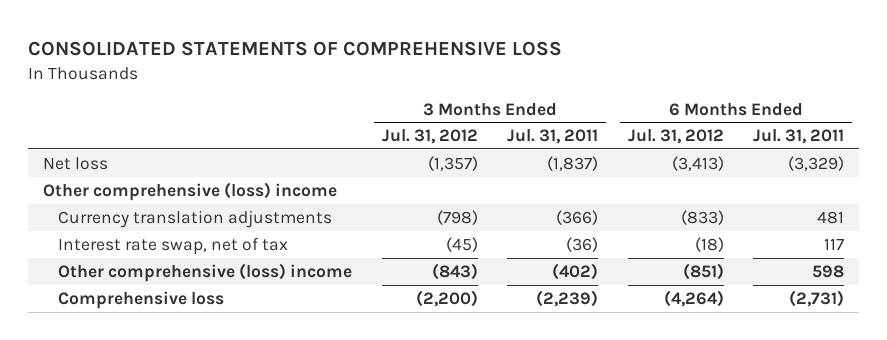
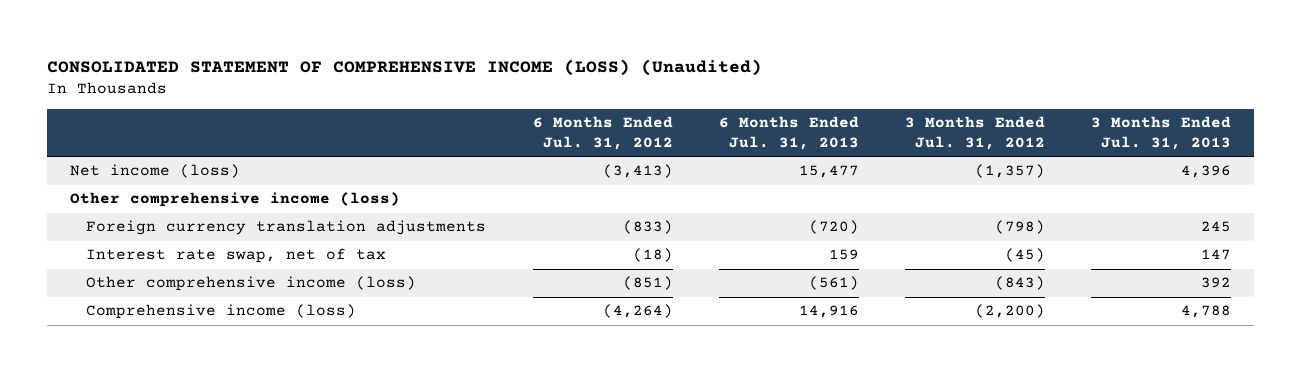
- CONSOLIDATED STATEMENTS OF COMPREHENSIVE LOSS
+ CONSOLIDATED STATEMENT OF COMPREHENSIVE INCOME (LOSS) (Unaudited)
- | 3 Months Ended Jul. 31, 2012 | 3 Months Ended Jul. 31, 2011 | 6 Months Ended Jul. 31, 2012 | 6 Months Ended Jul. 31, 2011
+ | 6 Months Ended Jul. 31, 2012 | 6 Months Ended Jul. 31, 2013 | 3 Months Ended Jul. 31, 2012 | 3 Months Ended Jul. 31, 2013
- Net loss | (1,357) | (1,837) | (3,413) | (3,329)
- Other comprehensive (loss) income
- Currency translation adjustments | (798) | (366) | (833) | 481
+ Net income (loss) | (3,413) | 15,477 | (1,357) | 4,396
+ Other comprehensive income (loss)
+ Foreign currency translation adjustments | (833) | (720) | (798) | 245
- Other comprehensive (loss) income | (843) | (402) | (851) | 598
- Comprehensive loss | (2,200) | (2,239) | (4,264) | (2,731)
+ Other comprehensive income (loss) | (851) | (561) | (843) | 392
+ Comprehensive income (loss) | (4,264) | 14,916 | (2,200) | 4,788

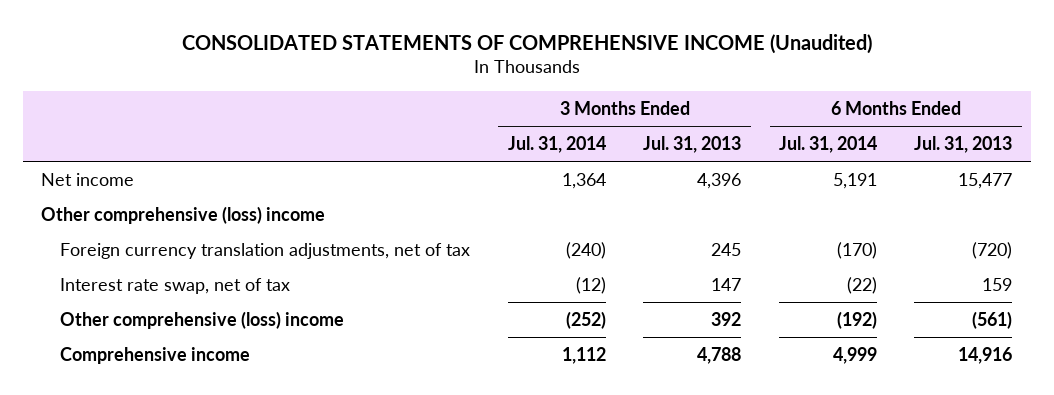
- CONSOLIDATED STATEMENT OF COMPREHENSIVE INCOME (LOSS) (Unaudited)
+ CONSOLIDATED STATEMENTS OF COMPREHENSIVE INCOME (Unaudited)
- | 6 Months Ended Jul. 31, 2012 | 6 Months Ended Jul. 31, 2013 | 3 Months Ended Jul. 31, 2012 | 3 Months Ended Jul. 31, 2013
+ | 3 Months Ended Jul. 31, 2014 | 3 Months Ended Jul. 31, 2013 | 6 Months Ended Jul. 31, 2014 | 6 Months Ended Jul. 31, 2013
- Net income (loss) | (3,413) | 15,477 | (1,357) | 4,396
- Other comprehensive income (loss)
- Foreign currency translation adjustments | (833) | (720) | (798) | 245
+ Net income | 1,364 | 4,396 | 5,191 | 15,477
+ Other comprehensive (loss) income
+ Foreign currency translation adjustments, net of tax | (240) | 245 | (170) | (720)
- Other comprehensive income (loss) | (851) | (561) | (843) | 392
- Comprehensive income (loss) | (4,264) | 14,916 | (2,200) | 4,788
+ Other comprehensive (loss) income | (252) | 392 | (192) | (561)
+ Comprehensive income | 1,112 | 4,788 | 4,999 | 14,916

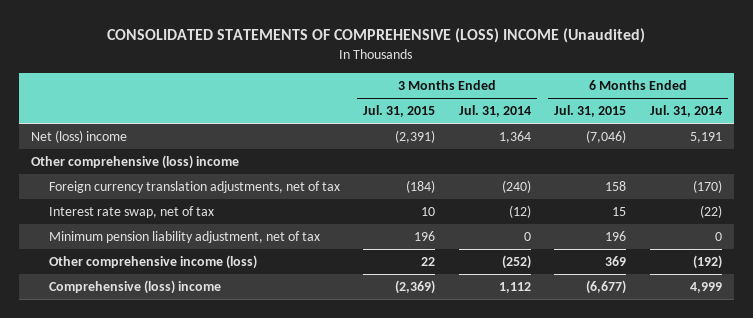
- CONSOLIDATED STATEMENTS OF COMPREHENSIVE INCOME (Unaudited)
+ CONSOLIDATED STATEMENTS OF COMPREHENSIVE (LOSS) INCOME (Unaudited)
- | 3 Months Ended Jul. 31, 2014 | 3 Months Ended Jul. 31, 2013 | 6 Months Ended Jul. 31, 2014 | 6 Months Ended Jul. 31, 2013
+ | 3 Months Ended Jul. 31, 2015 | 3 Months Ended Jul. 31, 2014 | 6 Months Ended Jul. 31, 2015 | 6 Months Ended Jul. 31, 2014
- Net income | 1,364 | 4,396 | 5,191 | 15,477
+ Net (loss) income | (2,391) | 1,364 | (7,046) | 5,191
- Other comprehensive (loss) income | (252) | 392 | (192) | (561)
- Comprehensive income | 1,112 | 4,788 | 4,999 | 14,916
+ Minimum pension liability adjustment, net of tax | 196 | 0 | 196 | 0
+ Other comprehensive income (loss) | 22 | (252) | 369 | (192)
+ Comprehensive (loss) income | (2,369) | 1,112 | (6,677) | 4,999

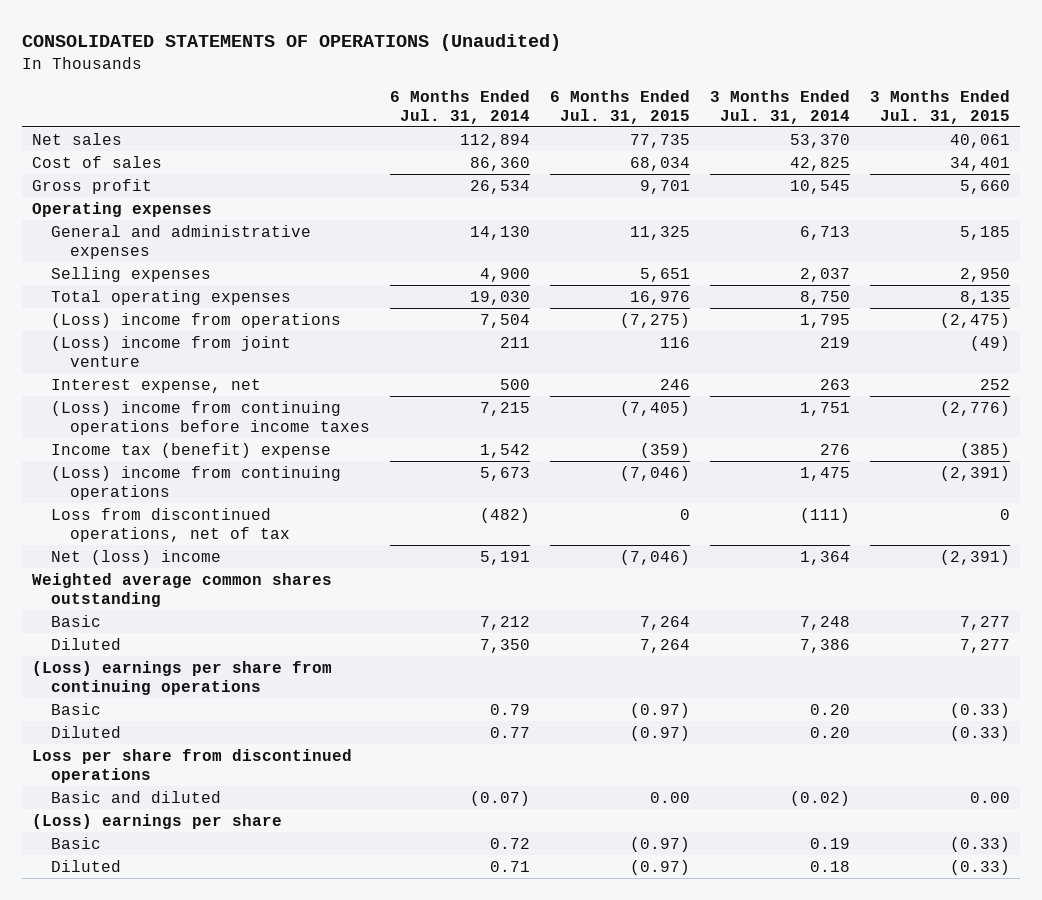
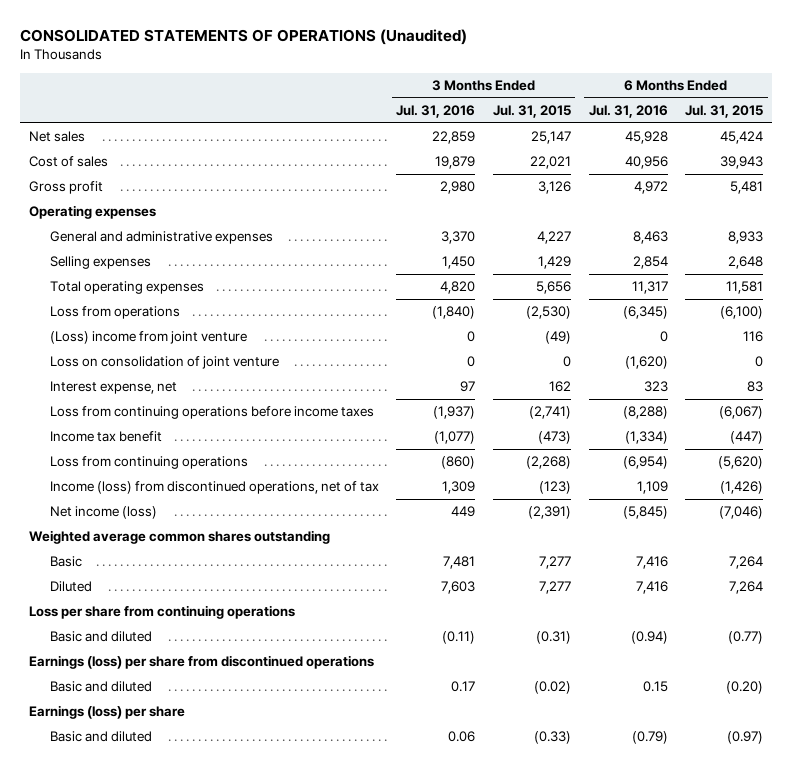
- | 6 Months Ended Jul. 31, 2014 | 6 Months Ended Jul. 31, 2015 | 3 Months Ended Jul. 31, 2014 | 3 Months Ended Jul. 31, 2015
+ | 3 Months Ended Jul. 31, 2016 | 3 Months Ended Jul. 31, 2015 | 6 Months Ended Jul. 31, 2016 | 6 Months Ended Jul. 31, 2015
- Net sales | 112,894 | 77,735 | 53,370 | 40,061
- Cost of sales | 86,360 | 68,034 | 42,825 | 34,401
- Gross profit | 26,534 | 9,701 | 10,545 | 5,660
+ Net sales | 22,859 | 25,147 | 45,928 | 45,424
+ Cost of sales | 19,879 | 22,021 | 40,956 | 39,943
+ Gross profit | 2,980 | 3,126 | 4,972 | 5,481
- General and administrative expenses | 14,130 | 11,325 | 6,713 | 5,185
- Selling expenses | 4,900 | 5,651 | 2,037 | 2,950
- Total operating expenses | 19,030 | 16,976 | 8,750 | 8,135
- (Loss) income from operations | 7,504 | (7,275) | 1,795 | (2,475)
+ General and administrative expenses | 3,370 | 4,227 | 8,463 | 8,933
+ Selling expenses | 1,450 | 1,429 | 2,854 | 2,648
+ Total operating expenses | 4,820 | 5,656 | 11,317 | 11,581
+ Loss from operations | (1,840) | (2,530) | (6,345) | (6,100)
- Interest expense, net | 500 | 246 | 263 | 252
- (Loss) income from continuing operations before income taxes | 7,215 | (7,405) | 1,751 | (2,776)
- Income tax (benefit) expense | 1,542 | (359) | 276 | (385)
- (Loss) income from continuing operations | 5,673 | (7,046) | 1,475 | (2,391)
- Loss from discontinued operations, net of tax | (482) | 0 | (111) | 0
- Net (loss) income | 5,191 | (7,046) | 1,364 | (2,391)
+ Loss on consolidation of joint venture | 0 | 0 | (1,620) | 0
+ Interest expense, net | 97 | 162 | 323 | 83
+ Loss from continuing operations before income taxes | (1,937) | (2,741) | (8,288) | (6,067)
+ Income tax benefit | (1,077) | (473) | (1,334) | (447)
+ Loss from continuing operations | (860) | (2,268) | (6,954) | (5,620)
+ Income (loss) from discontinued operations, net of tax | 1,309 | (123) | 1,109 | (1,426)
+ Net income (loss) | 449 | (2,391) | (5,845) | (7,046)
- (Loss) earnings per share from continuing operations
- Basic | 0.79 | (0.97) | 0.20 | (0.33)
- Diluted | 0.77 | (0.97) | 0.20 | (0.33)
- Loss per share from discontinued operations
- Basic and diluted | (0.07) | 0.00 | (0.02) | 0.00
- (Loss) earnings per share
- Basic | 0.72 | (0.97) | 0.19 | (0.33)
- Diluted | 0.71 | (0.97) | 0.18 | (0.33)
+ Loss per share from continuing operations
+ Basic and diluted | (0.11) | (0.31) | (0.94) | (0.77)
+ Earnings (loss) per share from discontinued operations
+ Basic and diluted | 0.17 | (0.02) | 0.15 | (0.20)
+ Earnings (loss) per share
+ Basic and diluted | 0.06 | (0.33) | (0.79) | (0.97)

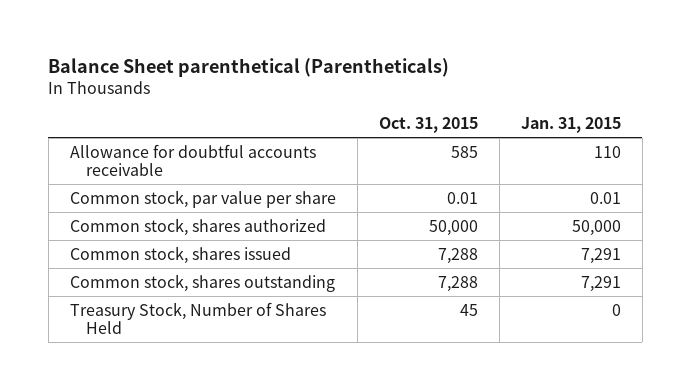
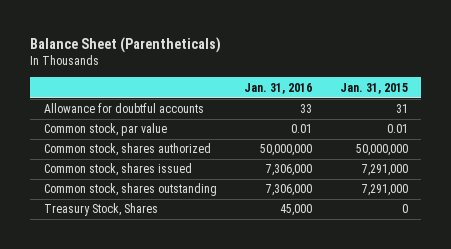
- Balance Sheet parenthetical (Parentheticals)
+ Balance Sheet (Parentheticals)
- | Oct. 31, 2015 | Jan. 31, 2015
+ | Jan. 31, 2016 | Jan. 31, 2015
- Allowance for doubtful accounts receivable | 585 | 110
- Common stock, par value per share | 0.01 | 0.01
- Common stock, shares authorized | 50,000 | 50,000
- Common stock, shares issued | 7,288 | 7,291
- Common stock, shares outstanding | 7,288 | 7,291
- Treasury Stock, Number of Shares Held | 45 | 0
+ Allowance for doubtful accounts | 33 | 31
+ Common stock, par value | 0.01 | 0.01
+ Common stock, shares authorized | 50,000,000 | 50,000,000
+ Common stock, shares issued | 7,306,000 | 7,291,000
+ Common stock, shares outstanding | 7,306,000 | 7,291,000
+ Treasury Stock, Shares | 45,000 | 0

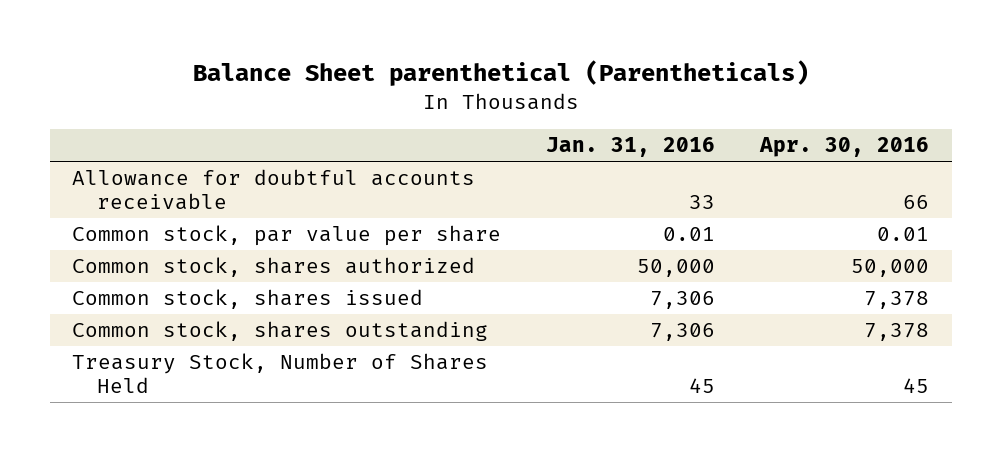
- Balance Sheet (Parentheticals)
+ Balance Sheet parenthetical (Parentheticals)
- | Jan. 31, 2016 | Jan. 31, 2015
+ | Jan. 31, 2016 | Apr. 30, 2016
- Allowance for doubtful accounts | 33 | 31
- Common stock, par value | 0.01 | 0.01
- Common stock, shares authorized | 50,000,000 | 50,000,000
- Common stock, shares issued | 7,306,000 | 7,291,000
- Common stock, shares outstanding | 7,306,000 | 7,291,000
- Treasury Stock, Shares | 45,000 | 0
+ Allowance for doubtful accounts receivable | 33 | 66
+ Common stock, par value per share | 0.01 | 0.01
+ Common stock, shares authorized | 50,000 | 50,000
+ Common stock, shares issued | 7,306 | 7,378
+ Common stock, shares outstanding | 7,306 | 7,378
+ Treasury Stock, Number of Shares Held | 45 | 45

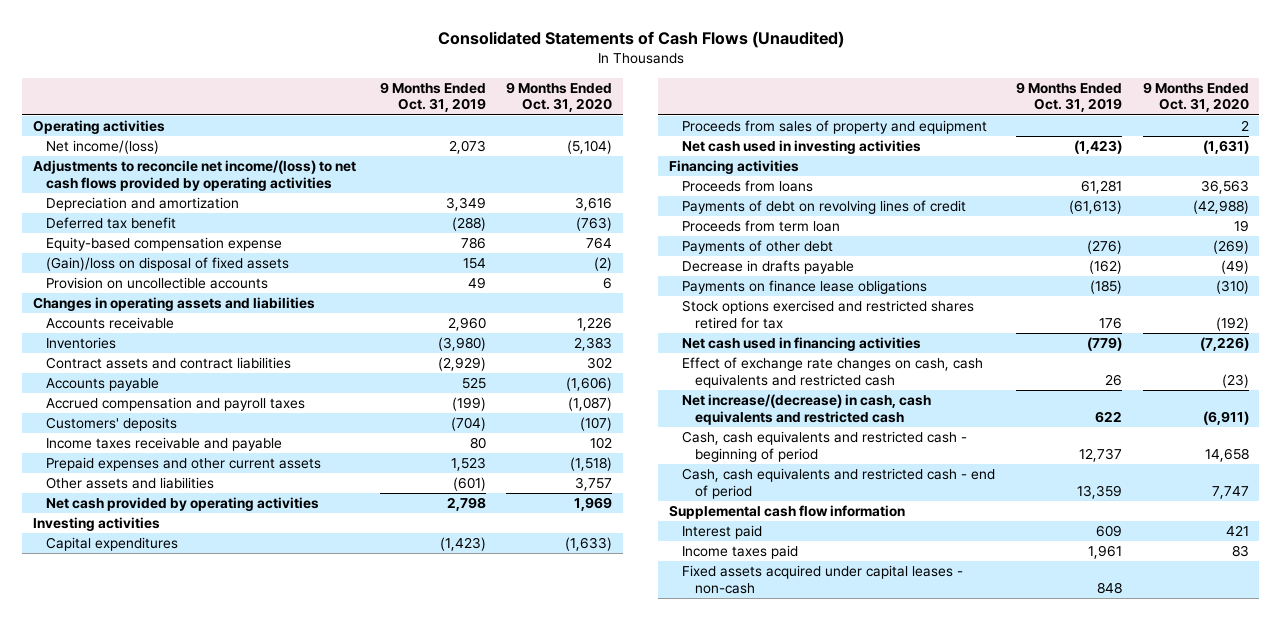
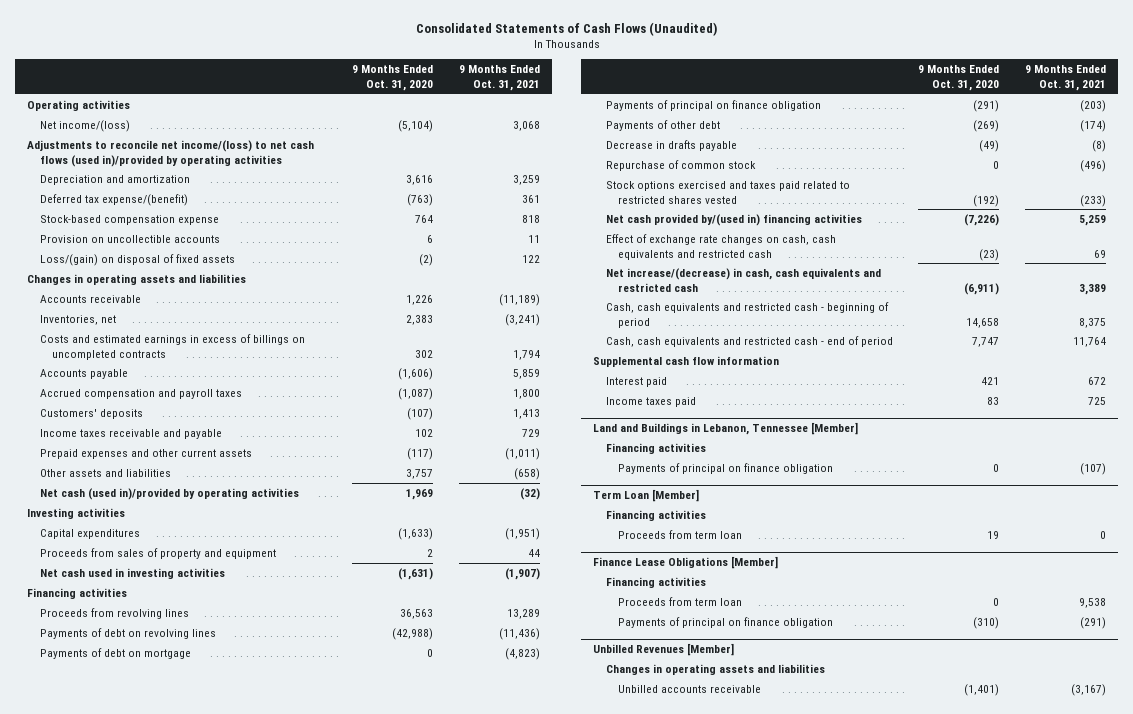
- | 9 Months Ended Oct. 31, 2019 | 9 Months Ended Oct. 31, 2020
+ | 9 Months Ended Oct. 31, 2020 | 9 Months Ended Oct. 31, 2021
- Adjustments to reconcile net income/(loss) to net cash flows provided by operating activities
+ Adjustments to reconcile net income/(loss) to net cash flows (used in)/provided by operating activities
- Deferred tax benefit | (288) | (763)
- Equity-based compensation expense | 786 | 764
- (Gain)/loss on disposal of fixed assets | 154 | (2)
+ Deferred tax expense/(benefit) | (763) | 361
+ Stock-based compensation expense | 764 | 818
+ Loss/(gain) on disposal of fixed assets | (2) | 122
- Inventories | (3,980) | 2,383
- Contract assets and contract liabilities | (2,929) | 302
+ Inventories, net | 2,383 | (3,241)
+ Costs and estimated earnings in excess of billings on uncompleted contracts | 302 | 1,794
- Prepaid expenses and other current assets | 1,523 | (1,518)
+ Prepaid expenses and other current assets | (117) | (1,011)
- Net cash provided by operating activities | 2,798 | 1,969
+ Net cash (used in)/provided by operating activities | 1,969 | (32)
- Proceeds from loans | 61,281 | 36,563
- Payments of debt on revolving lines of credit | (61,613) | (42,988)
- Proceeds from term loan | | 19
+ Proceeds from revolving lines | 36,563 | 13,289
+ Payments of debt on revolving lines | (42,988) | (11,436)
+ Payments of debt on mortgage | 0 | (4,823)
+ Payments of principal on finance obligation | (291) | (203)
- Payments on finance lease obligations | (185) | (310)
- Stock options exercised and restricted shares retired for tax | 176 | (192)
- Net cash used in financing activities | (779) | (7,226)
+ Repurchase of common stock | 0 | (496)
+ Stock options exercised and taxes paid related to restricted shares vested | (192) | (233)
+ Net cash provided by/(used in) financing activities | (7,226) | 5,259
- Fixed assets acquired under capital leases - non-cash | 848 |
+ Land and Buildings in Lebanon, Tennessee [Member]
+ Financing activities
+ Payments of principal on finance obligation | 0 | (107)
+ Term Loan [Member]
+ Financing activities
+ Proceeds from term loan | 19 | 0
+ Finance Lease Obligations [Member]
+ Financing activities
+ Proceeds from term loan | 0 | 9,538
+ Payments of principal on finance obligation | (310) | (291)
+ Unbilled Revenues [Member]
+ Changes in operating assets and liabilities
+ Unbilled accounts receivable | (1,401) | (3,167)

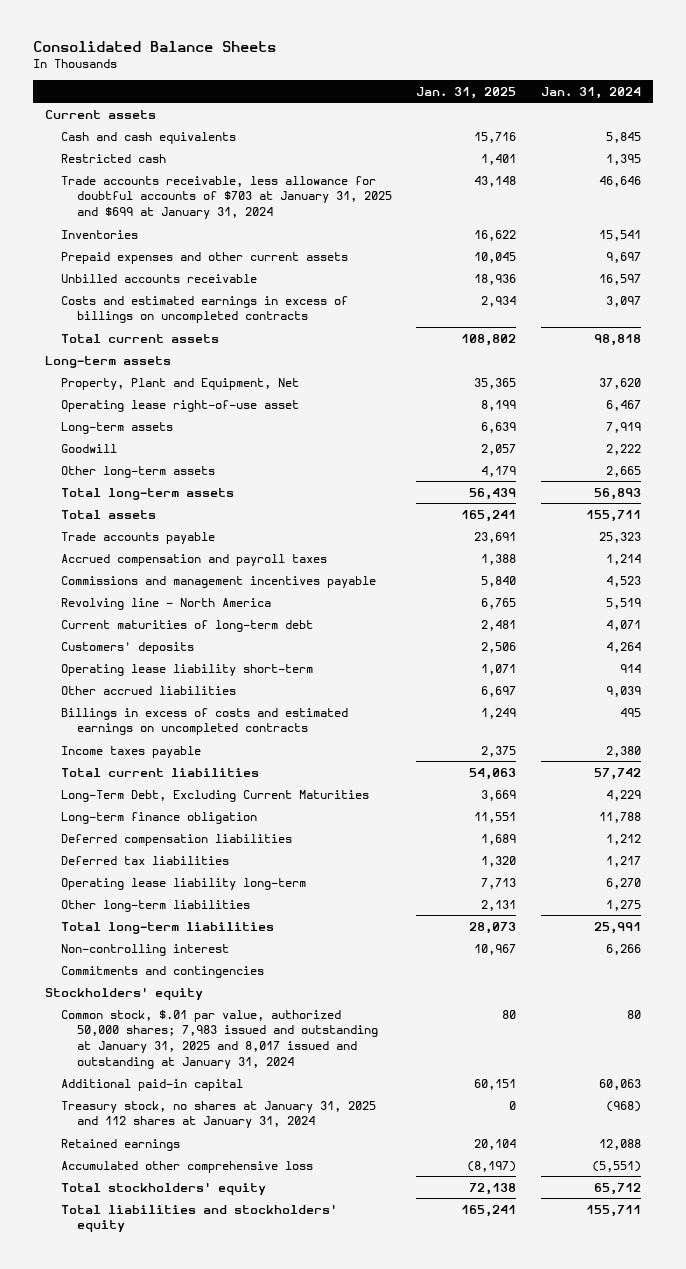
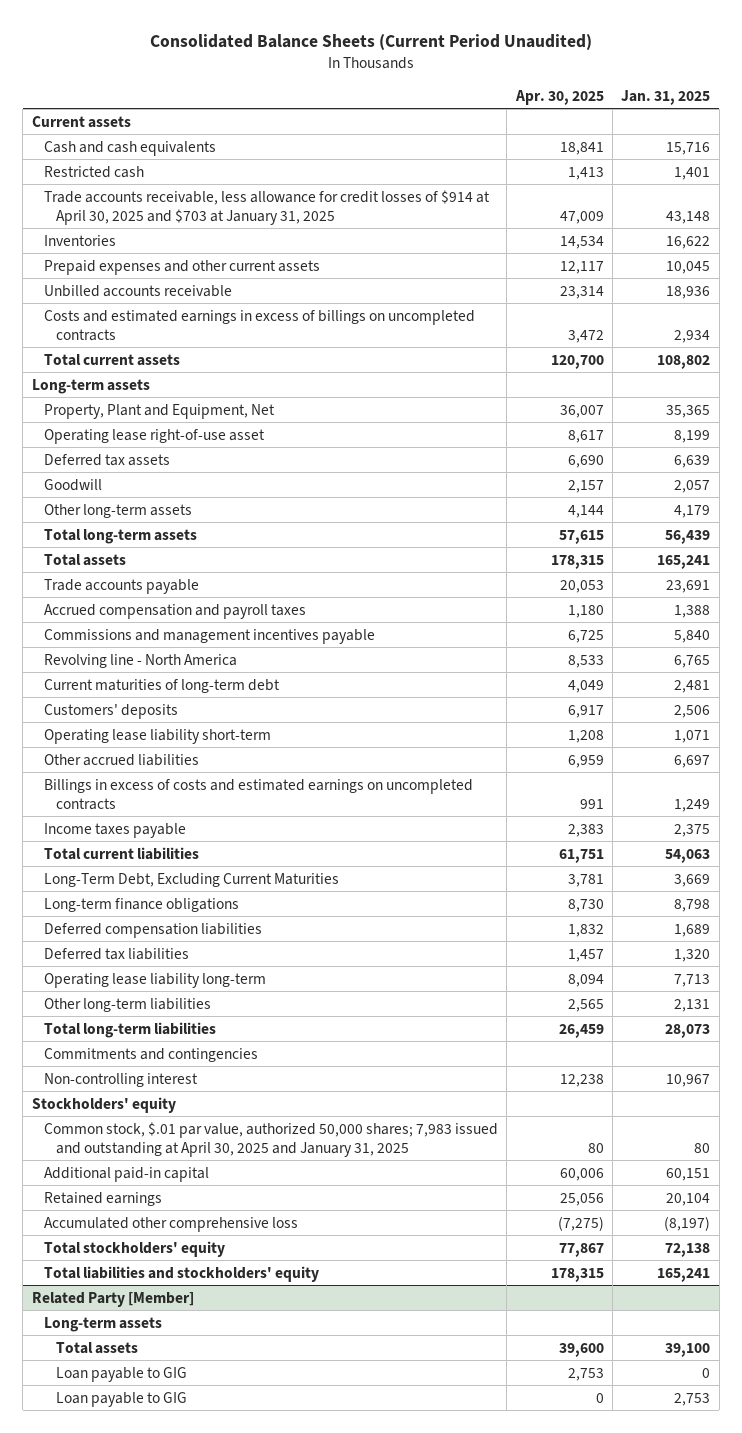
- Consolidated Balance Sheets
+ Consolidated Balance Sheets (Current Period Unaudited)
- | Jan. 31, 2025 | Jan. 31, 2024
+ | Apr. 30, 2025 | Jan. 31, 2025
- Trade accounts receivable, less allowance for doubtful accounts of $703 at January 31, 2025 and $699 at January 31, 2024 | 43,148 | 46,646
+ Trade accounts receivable, less allowance for credit losses of $914 at April 30, 2025 and $703 at January 31, 2025 | 47,009 | 43,148
- Long-term assets | 6,639 | 7,919
+ Deferred tax assets | 6,690 | 6,639
- Long-term finance obligation | 11,551 | 11,788
+ Long-term finance obligations | 8,730 | 8,798
moved down: Non-controlling interest | 12,238 | 10,967
- Common stock, $.01 par value, authorized 50,000 shares; 7,983 issued and outstanding at January 31, 2025 and 8,017 issued and outstanding at January 31, 2024 | 80 | 80
+ Common stock, $.01 par value, authorized 50,000 shares; 7,983 issued and outstanding at April 30, 2025 and January 31, 2025 | 80 | 80
- Treasury stock, no shares at January 31, 2025 and 112 shares at January 31, 2024 | 0 | (968)
+ Related Party [Member]
+ Long-term assets
+ Total assets | 39,600 | 39,100
+ Loan payable to GIG | 2,753 | 0
+ Loan payable to GIG | 0 | 2,753

